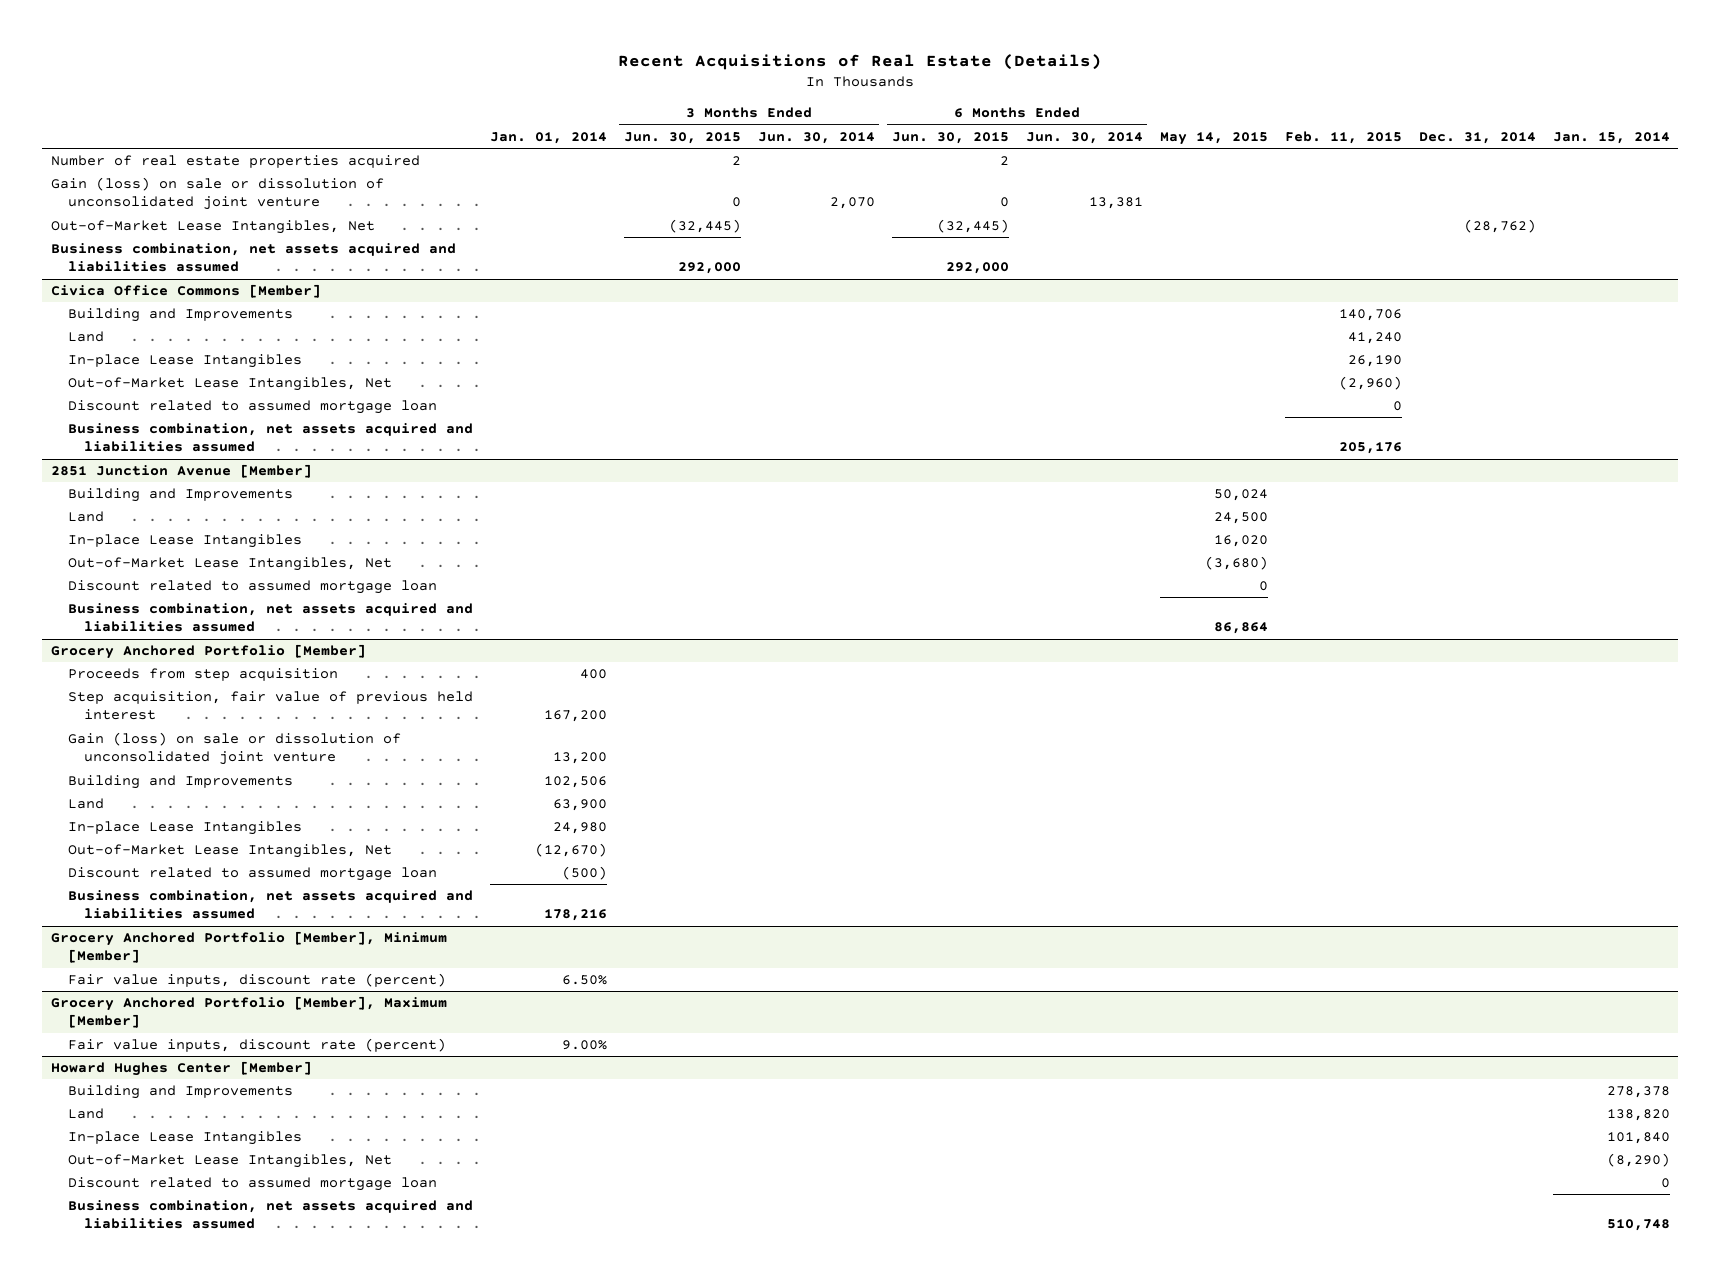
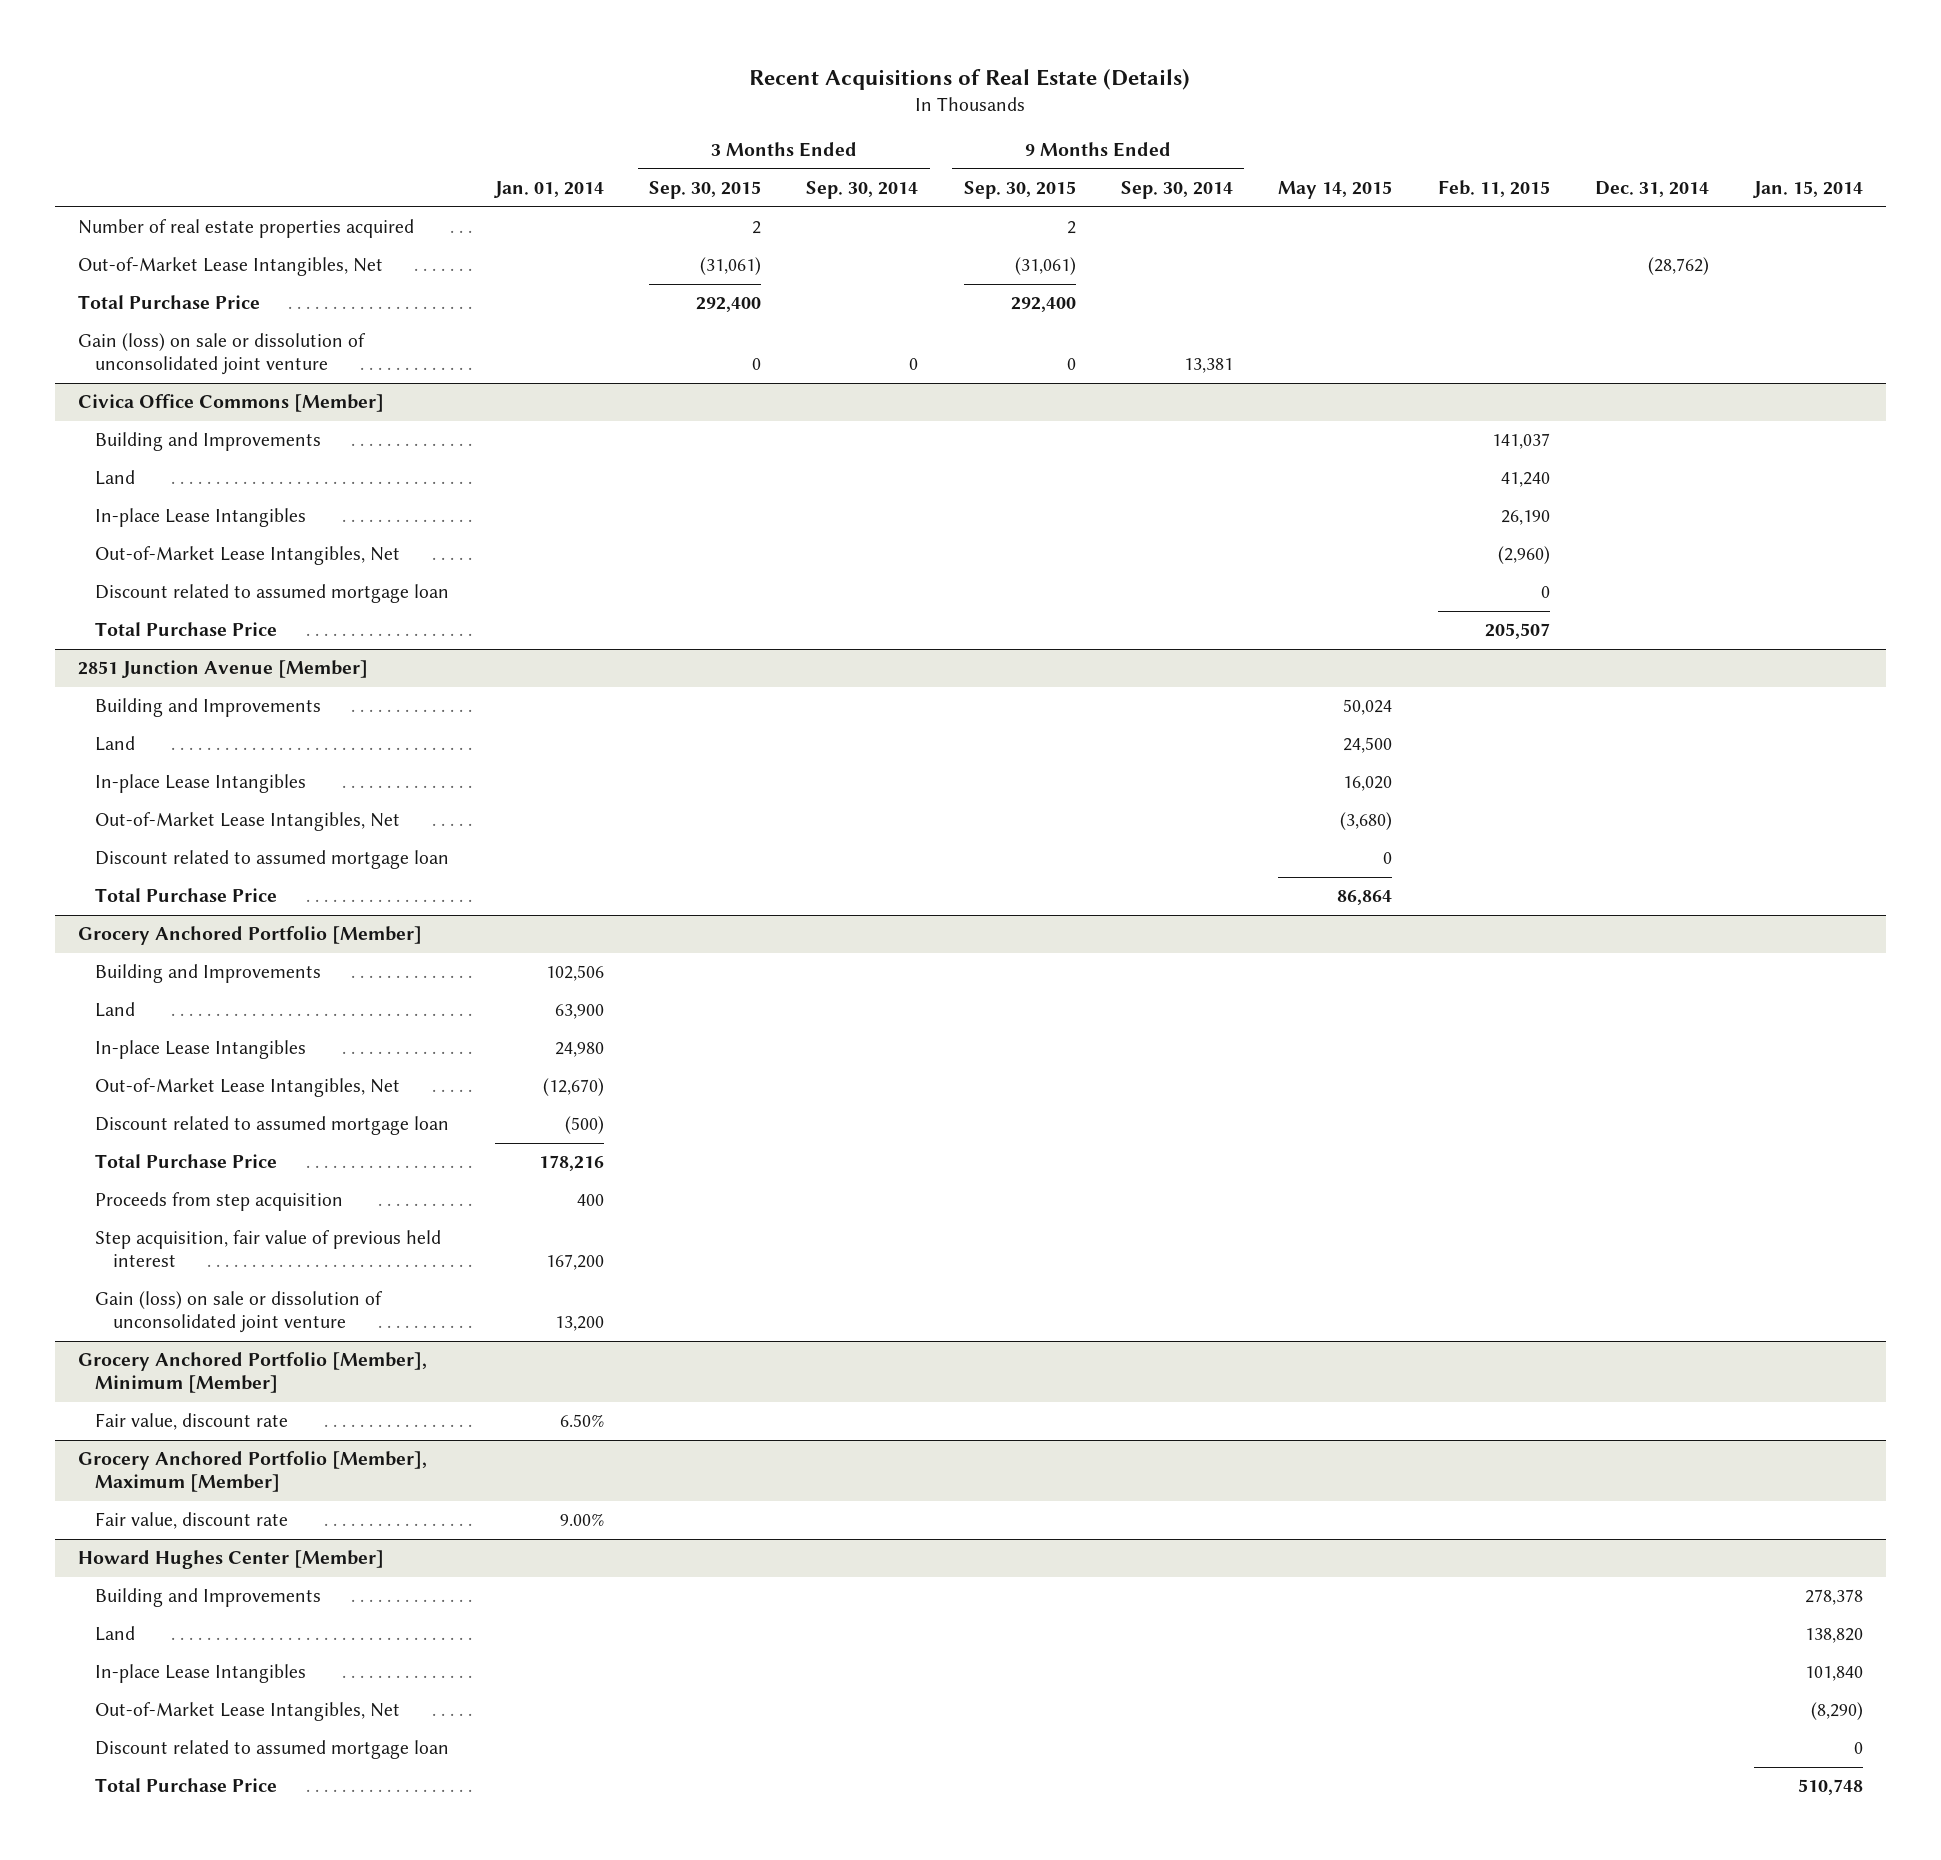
- | Jan. 01, 2014 | 3 Months Ended Jun. 30, 2015 | 3 Months Ended Jun. 30, 2014 | 6 Months Ended Jun. 30, 2015 | 6 Months Ended Jun. 30, 2014 | May 14, 2015 | Feb. 11, 2015 | Dec. 31, 2014 | Jan. 15, 2014
+ | Jan. 01, 2014 | 3 Months Ended Sep. 30, 2015 | 3 Months Ended Sep. 30, 2014 | 9 Months Ended Sep. 30, 2015 | 9 Months Ended Sep. 30, 2014 | May 14, 2015 | Feb. 11, 2015 | Dec. 31, 2014 | Jan. 15, 2014
- Business combination, net assets acquired and liabilities assumed | | 292,000 | | 292,000 | | | | |
+ Total Purchase Price | | 292,400 | | 292,400 | | | | |
moved down: Gain (loss) on sale or dissolution of unconsolidated joint venture | | 0 | 0 | 0 | 13,381 | | | |
@ Civica Office Commons [Member]
- Building and Improvements | | | | | | | 140,706 | |
+ Building and Improvements | | | | | | | 141,037 | |
- Business combination, net assets acquired and liabilities assumed | | | | | | | 205,176 | |
+ Total Purchase Price | | | | | | | 205,507 | |
@ 2851 Junction Avenue [Member]
- Business combination, net assets acquired and liabilities assumed | | | | | | 86,864 | | |
+ Total Purchase Price | | | | | | 86,864 | | |
@ Grocery Anchored Portfolio [Member]
- Business combination, net assets acquired and liabilities assumed | 178,216 | | | | | | | |
+ Total Purchase Price | 178,216 | | | | | | | |
moved down: Proceeds from step acquisition | 400 | | | | | | | |
moved down: Step acquisition, fair value of previous held interest | 167,200 | | | | | | | |
moved down: Gain (loss) on sale or dissolution of unconsolidated joint venture | 13,200 | | | | | | | |
@ Grocery Anchored Portfolio [Member], Minimum [Member]
- Fair value inputs, discount rate (percent) | 6.50% | | | | | | | |
+ Fair value, discount rate | 6.50% | | | | | | | |
@ Grocery Anchored Portfolio [Member], Maximum [Member]
- Fair value inputs, discount rate (percent) | 9.00% | | | | | | | |
+ Fair value, discount rate | 9.00% | | | | | | | |
@ Howard Hughes Center [Member]
- Business combination, net assets acquired and liabilities assumed | | | | | | | | | 510,748
+ Total Purchase Price | | | | | | | | | 510,748

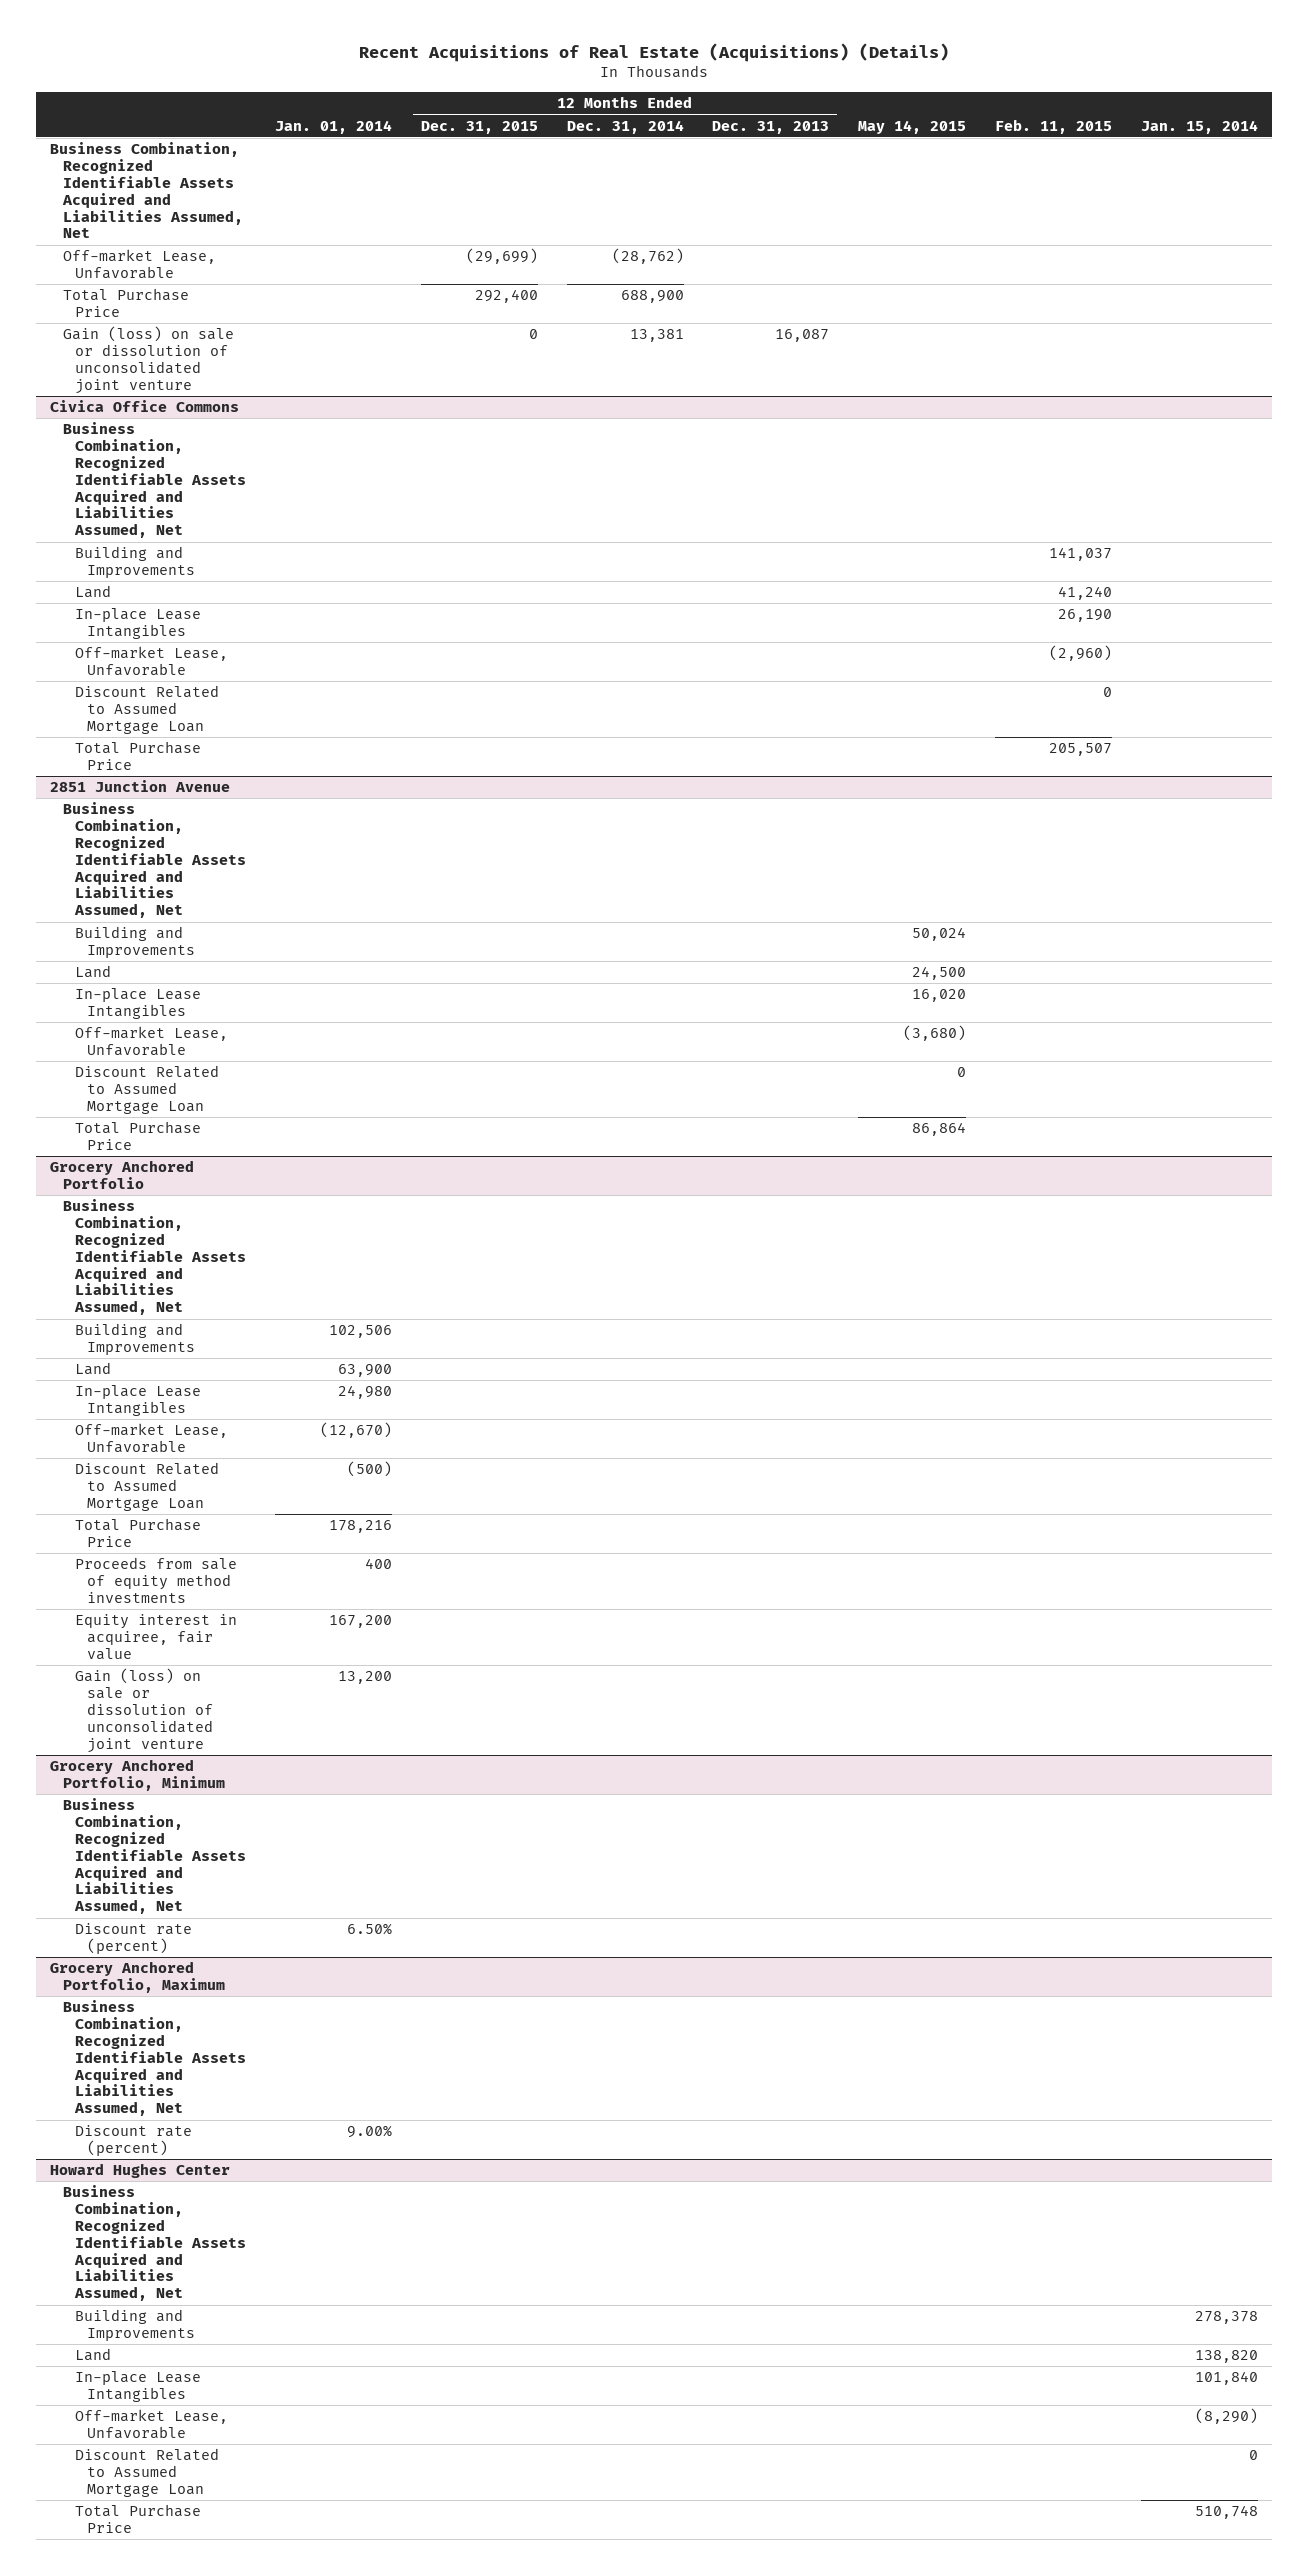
- Recent Acquisitions of Real Estate (Details)
+ Recent Acquisitions of Real Estate (Acquisitions) (Details)
- | Jan. 01, 2014 | 3 Months Ended Sep. 30, 2015 | 3 Months Ended Sep. 30, 2014 | 9 Months Ended Sep. 30, 2015 | 9 Months Ended Sep. 30, 2014 | May 14, 2015 | Feb. 11, 2015 | Dec. 31, 2014 | Jan. 15, 2014
+ | Jan. 01, 2014 | 12 Months Ended Dec. 31, 2015 | 12 Months Ended Dec. 31, 2014 | 12 Months Ended Dec. 31, 2013 | May 14, 2015 | Feb. 11, 2015 | Jan. 15, 2014
- Number of real estate properties acquired | | 2 | | 2 | | | | |
- Out-of-Market Lease Intangibles, Net | | (31,061) | | (31,061) | | | | (28,762) |
+ Business Combination, Recognized Identifiable Assets Acquired and Liabilities Assumed, Net
+ Off-market Lease, Unfavorable | | (29,699) | (28,762) | | | |
- Civica Office Commons [Member]
+ Civica Office Commons
+ Business Combination, Recognized Identifiable Assets Acquired and Liabilities Assumed, Net
- Out-of-Market Lease Intangibles, Net | | | | | | | (2,960) | |
- Discount related to assumed mortgage loan | | | | | | | 0 | |
+ Off-market Lease, Unfavorable | | | | | | (2,960) |
+ Discount Related to Assumed Mortgage Loan | | | | | | 0 |
- 2851 Junction Avenue [Member]
+ 2851 Junction Avenue
+ Business Combination, Recognized Identifiable Assets Acquired and Liabilities Assumed, Net
- Out-of-Market Lease Intangibles, Net | | | | | | (3,680) | | |
- Discount related to assumed mortgage loan | | | | | | 0 | | |
+ Off-market Lease, Unfavorable | | | | | (3,680) | |
+ Discount Related to Assumed Mortgage Loan | | | | | 0 | |
- Grocery Anchored Portfolio [Member]
+ Grocery Anchored Portfolio
+ Business Combination, Recognized Identifiable Assets Acquired and Liabilities Assumed, Net
- Out-of-Market Lease Intangibles, Net | (12,670) | | | | | | | |
- Discount related to assumed mortgage loan | (500) | | | | | | | |
+ Off-market Lease, Unfavorable | (12,670) | | | | | |
+ Discount Related to Assumed Mortgage Loan | (500) | | | | | |
- Proceeds from step acquisition | 400 | | | | | | | |
- Step acquisition, fair value of previous held interest | 167,200 | | | | | | | |
+ Proceeds from sale of equity method investments | 400 | | | | | |
+ Equity interest in acquiree, fair value | 167,200 | | | | | |
- Grocery Anchored Portfolio [Member], Minimum [Member]
- Fair value, discount rate | 6.50% | | | | | | | |
- Grocery Anchored Portfolio [Member], Maximum [Member]
- Fair value, discount rate | 9.00% | | | | | | | |
- Howard Hughes Center [Member]
+ Grocery Anchored Portfolio, Minimum
+ Business Combination, Recognized Identifiable Assets Acquired and Liabilities Assumed, Net
+ Discount rate (percent) | 6.50% | | | | | |
+ Grocery Anchored Portfolio, Maximum
+ Business Combination, Recognized Identifiable Assets Acquired and Liabilities Assumed, Net
+ Discount rate (percent) | 9.00% | | | | | |
+ Howard Hughes Center
+ Business Combination, Recognized Identifiable Assets Acquired and Liabilities Assumed, Net
- Out-of-Market Lease Intangibles, Net | | | | | | | | | (8,290)
- Discount related to assumed mortgage loan | | | | | | | | | 0
+ Off-market Lease, Unfavorable | | | | | | | (8,290)
+ Discount Related to Assumed Mortgage Loan | | | | | | | 0

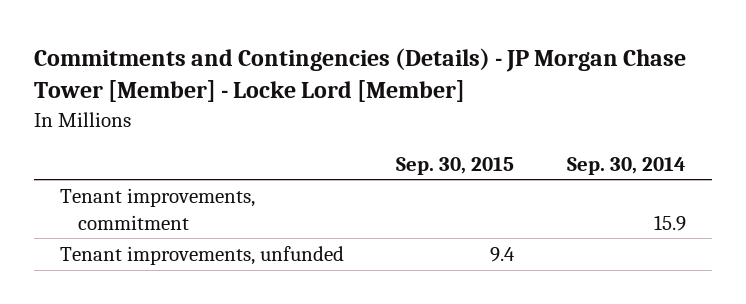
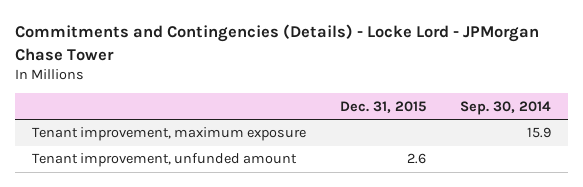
- Commitments and Contingencies (Details) - JP Morgan Chase Tower [Member] - Locke Lord [Member]
+ Commitments and Contingencies (Details) - Locke Lord - JPMorgan Chase Tower
- | Sep. 30, 2015 | Sep. 30, 2014
+ | Dec. 31, 2015 | Sep. 30, 2014
- Tenant improvements, commitment | | 15.9
- Tenant improvements, unfunded | 9.4 |
+ Tenant improvement, maximum exposure | | 15.9
+ Tenant improvement, unfunded amount | 2.6 |

